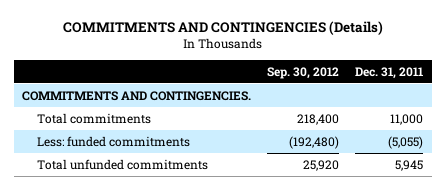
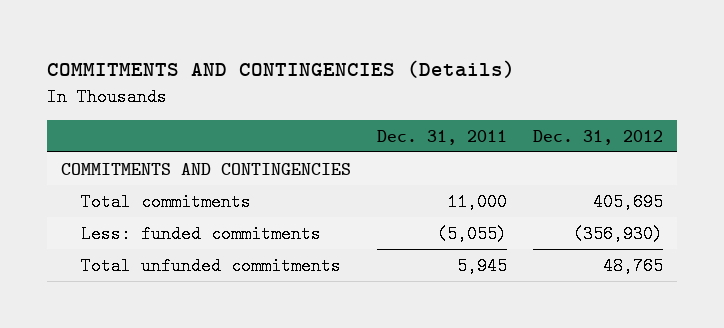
- | Sep. 30, 2012 | Dec. 31, 2011
+ | Dec. 31, 2011 | Dec. 31, 2012
- COMMITMENTS AND CONTINGENCIES.
+ COMMITMENTS AND CONTINGENCIES

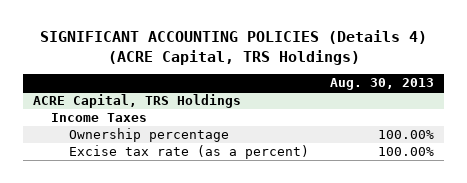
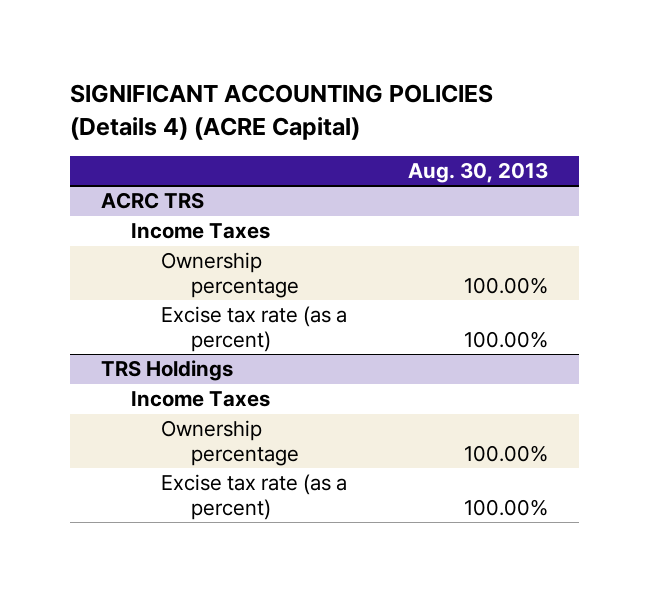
- SIGNIFICANT ACCOUNTING POLICIES (Details 4) (ACRE Capital, TRS Holdings)
+ SIGNIFICANT ACCOUNTING POLICIES (Details 4) (ACRE Capital)
- ACRE Capital, TRS Holdings
+ ACRC TRS
+ TRS Holdings
+ Income Taxes
+ Ownership percentage | 100.00%
+ Excise tax rate (as a percent) | 100.00%

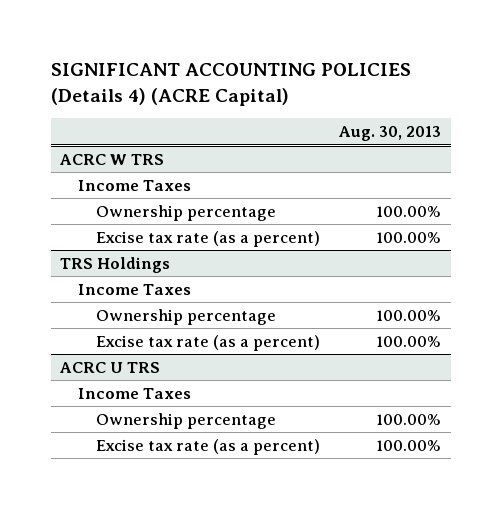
- ACRC TRS
+ ACRC W TRS
+ ACRC U TRS
+ Income Taxes
+ Ownership percentage | 100.00%
+ Excise tax rate (as a percent) | 100.00%

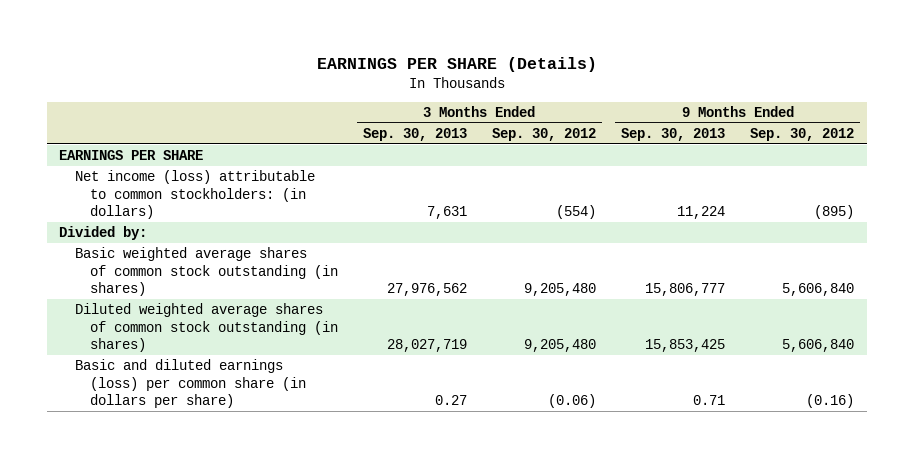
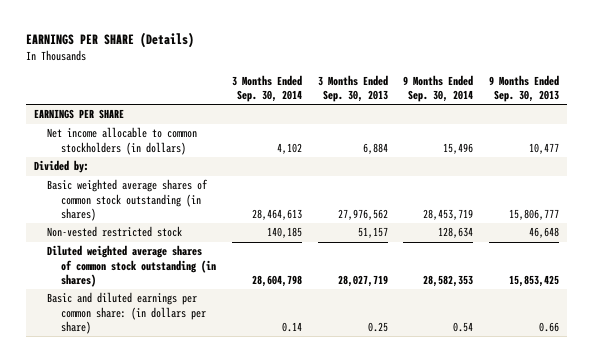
- | 3 Months Ended Sep. 30, 2013 | 3 Months Ended Sep. 30, 2012 | 9 Months Ended Sep. 30, 2013 | 9 Months Ended Sep. 30, 2012
+ | 3 Months Ended Sep. 30, 2014 | 3 Months Ended Sep. 30, 2013 | 9 Months Ended Sep. 30, 2014 | 9 Months Ended Sep. 30, 2013
- Net income (loss) attributable to common stockholders: (in dollars) | 7,631 | (554) | 11,224 | (895)
+ Net income allocable to common stockholders (in dollars) | 4,102 | 6,884 | 15,496 | 10,477
+ Non-vested restricted stock | 140,185 | 51,157 | 128,634 | 46,648
- Basic and diluted earnings (loss) per common share (in dollars per share) | 0.27 | (0.06) | 0.71 | (0.16)
+ Basic and diluted earnings per common share: (in dollars per share) | 0.14 | 0.25 | 0.54 | 0.66

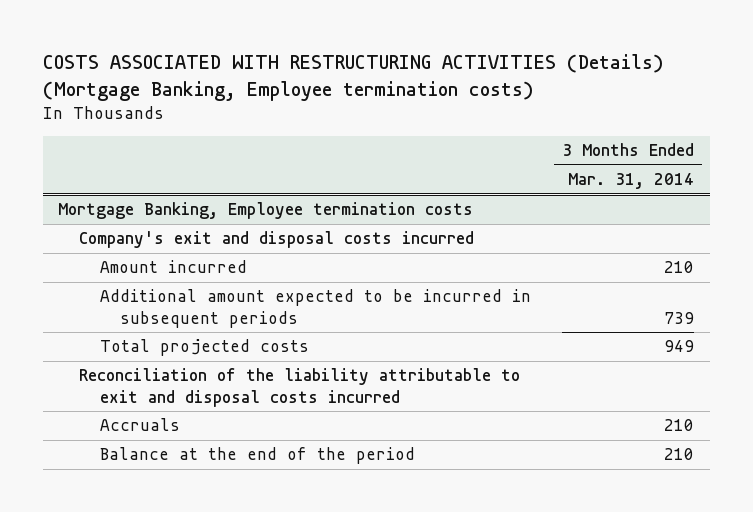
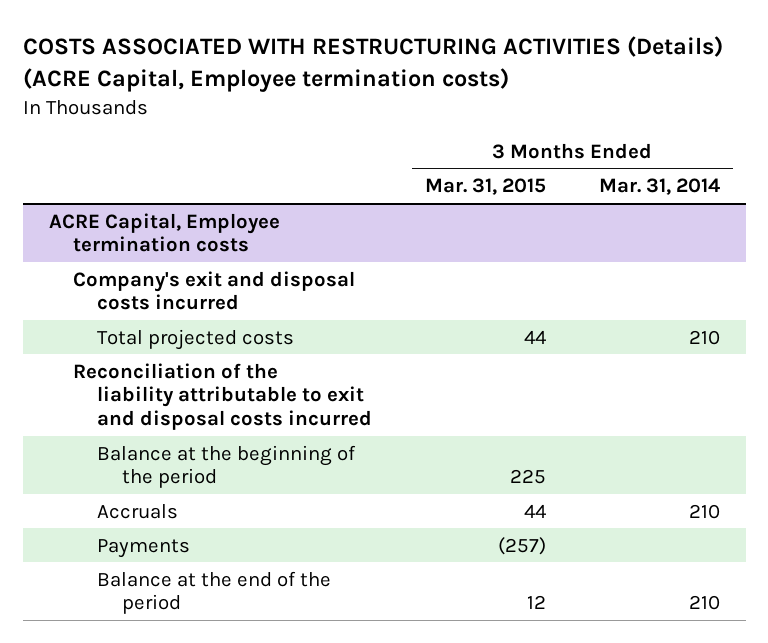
- COSTS ASSOCIATED WITH RESTRUCTURING ACTIVITIES (Details) (Mortgage Banking, Employee termination costs)
+ COSTS ASSOCIATED WITH RESTRUCTURING ACTIVITIES (Details) (ACRE Capital, Employee termination costs)
- | 3 Months Ended Mar. 31, 2014
+ | 3 Months Ended Mar. 31, 2015 | 3 Months Ended Mar. 31, 2014
- Mortgage Banking, Employee termination costs
+ ACRE Capital, Employee termination costs
- Amount incurred | 210
- Additional amount expected to be incurred in subsequent periods | 739
- Total projected costs | 949
+ Total projected costs | 44 | 210
+ Balance at the beginning of the period | 225 |
+ Payments | (257) |

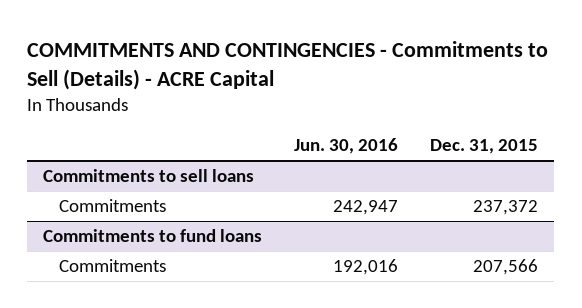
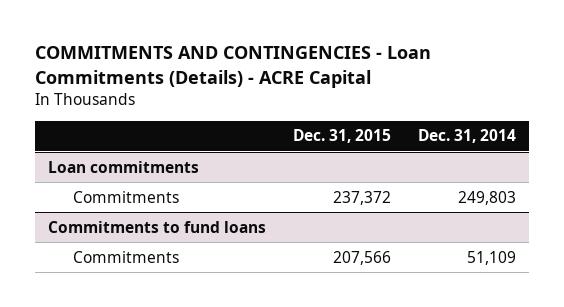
- COMMITMENTS AND CONTINGENCIES - Commitments to Sell (Details) - ACRE Capital
+ COMMITMENTS AND CONTINGENCIES - Loan Commitments (Details) - ACRE Capital
- | Jun. 30, 2016 | Dec. 31, 2015
+ | Dec. 31, 2015 | Dec. 31, 2014
- Commitments to sell loans
+ Loan commitments

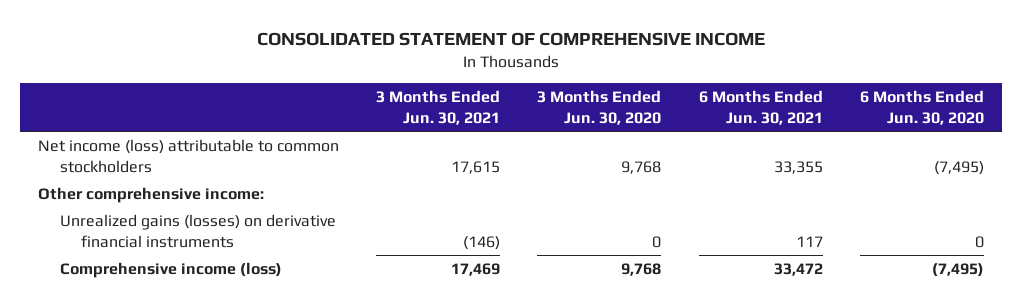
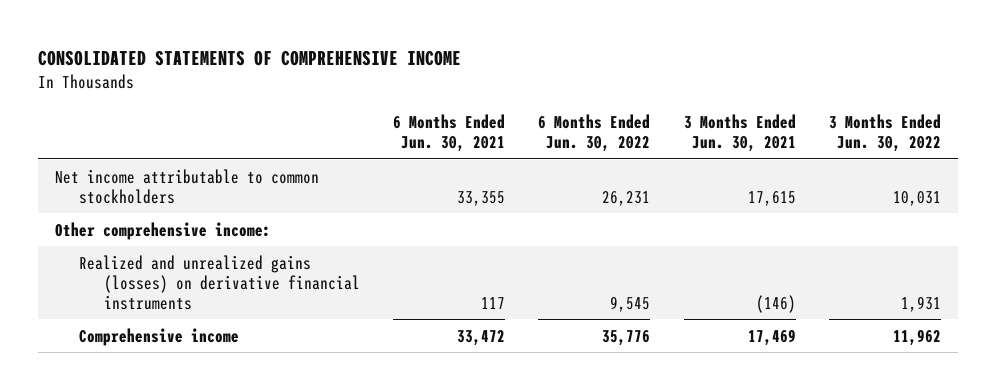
- CONSOLIDATED STATEMENT OF COMPREHENSIVE INCOME
+ CONSOLIDATED STATEMENTS OF COMPREHENSIVE INCOME
- | 3 Months Ended Jun. 30, 2021 | 3 Months Ended Jun. 30, 2020 | 6 Months Ended Jun. 30, 2021 | 6 Months Ended Jun. 30, 2020
+ | 6 Months Ended Jun. 30, 2021 | 6 Months Ended Jun. 30, 2022 | 3 Months Ended Jun. 30, 2021 | 3 Months Ended Jun. 30, 2022
- Net income (loss) attributable to common stockholders | 17,615 | 9,768 | 33,355 | (7,495)
+ Net income attributable to common stockholders | 33,355 | 26,231 | 17,615 | 10,031
- Unrealized gains (losses) on derivative financial instruments | (146) | 0 | 117 | 0
- Comprehensive income (loss) | 17,469 | 9,768 | 33,472 | (7,495)
+ Realized and unrealized gains (losses) on derivative financial instruments | 117 | 9,545 | (146) | 1,931
+ Comprehensive income | 33,472 | 35,776 | 17,469 | 11,962

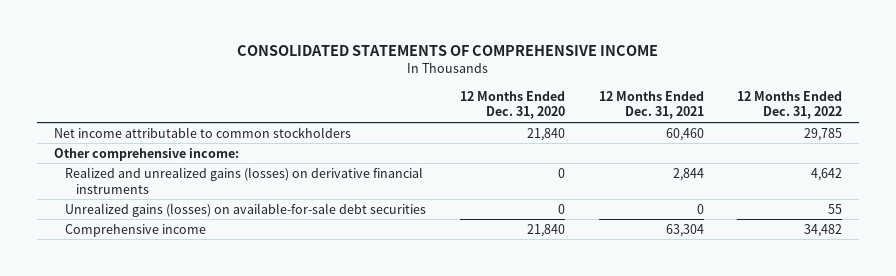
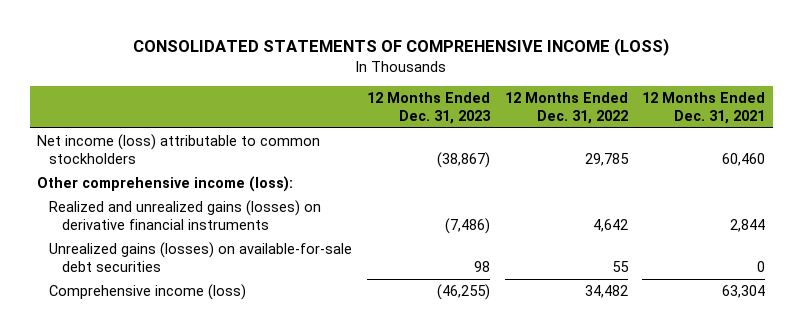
- CONSOLIDATED STATEMENTS OF COMPREHENSIVE INCOME
+ CONSOLIDATED STATEMENTS OF COMPREHENSIVE INCOME (LOSS)
- | 12 Months Ended Dec. 31, 2020 | 12 Months Ended Dec. 31, 2021 | 12 Months Ended Dec. 31, 2022
+ | 12 Months Ended Dec. 31, 2023 | 12 Months Ended Dec. 31, 2022 | 12 Months Ended Dec. 31, 2021
- Net income attributable to common stockholders | 21,840 | 60,460 | 29,785
- Other comprehensive income:
+ Net income (loss) attributable to common stockholders | (38,867) | 29,785 | 60,460
+ Other comprehensive income (loss):
- Comprehensive income | 21,840 | 63,304 | 34,482
+ Comprehensive income (loss) | (46,255) | 34,482 | 63,304

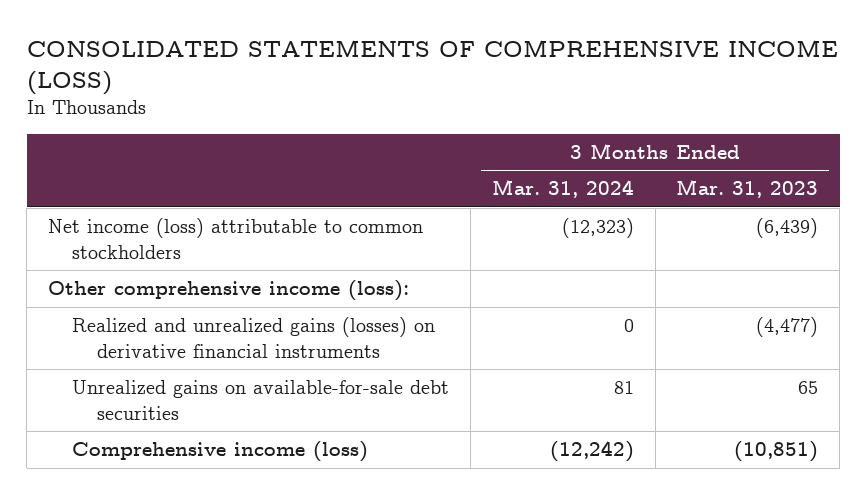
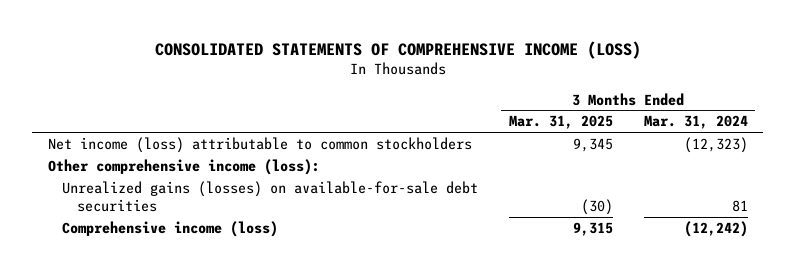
- | 3 Months Ended Mar. 31, 2024 | 3 Months Ended Mar. 31, 2023
+ | 3 Months Ended Mar. 31, 2025 | 3 Months Ended Mar. 31, 2024
- Realized and unrealized gains (losses) on derivative financial instruments | 0 | (4,477)
- Unrealized gains on available-for-sale debt securities | 81 | 65
+ Unrealized gains (losses) on available-for-sale debt securities | (30) | 81

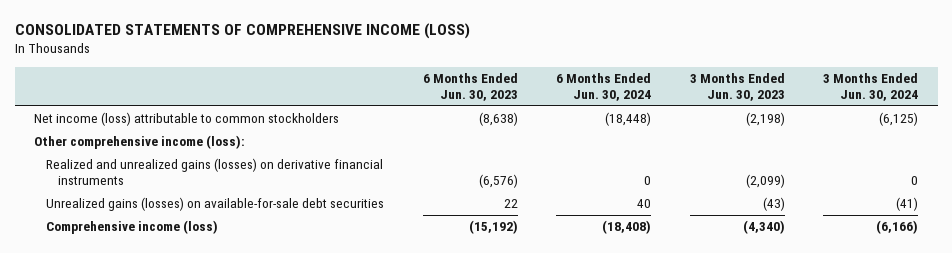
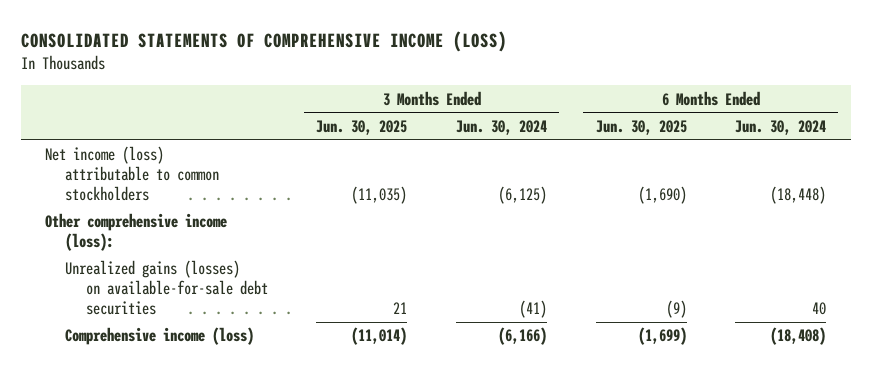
- | 6 Months Ended Jun. 30, 2023 | 6 Months Ended Jun. 30, 2024 | 3 Months Ended Jun. 30, 2023 | 3 Months Ended Jun. 30, 2024
+ | 3 Months Ended Jun. 30, 2025 | 3 Months Ended Jun. 30, 2024 | 6 Months Ended Jun. 30, 2025 | 6 Months Ended Jun. 30, 2024
- Realized and unrealized gains (losses) on derivative financial instruments | (6,576) | 0 | (2,099) | 0

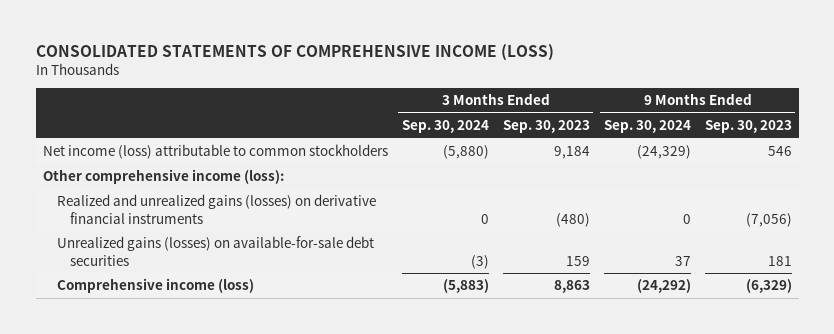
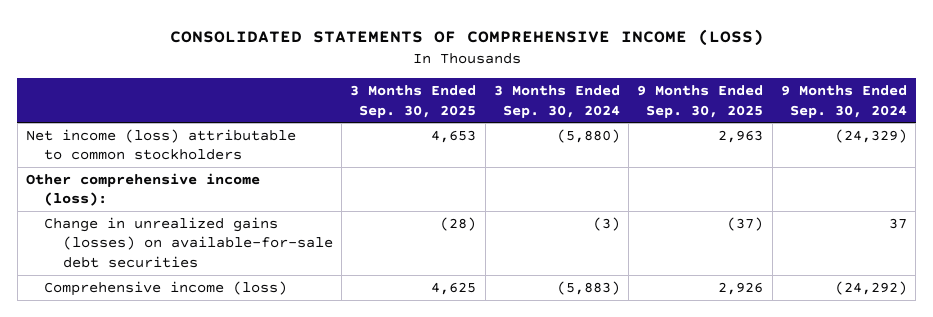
- | 3 Months Ended Sep. 30, 2024 | 3 Months Ended Sep. 30, 2023 | 9 Months Ended Sep. 30, 2024 | 9 Months Ended Sep. 30, 2023
+ | 3 Months Ended Sep. 30, 2025 | 3 Months Ended Sep. 30, 2024 | 9 Months Ended Sep. 30, 2025 | 9 Months Ended Sep. 30, 2024
- Realized and unrealized gains (losses) on derivative financial instruments | 0 | (480) | 0 | (7,056)
- Unrealized gains (losses) on available-for-sale debt securities | (3) | 159 | 37 | 181
+ Change in unrealized gains (losses) on available-for-sale debt securities | (28) | (3) | (37) | 37

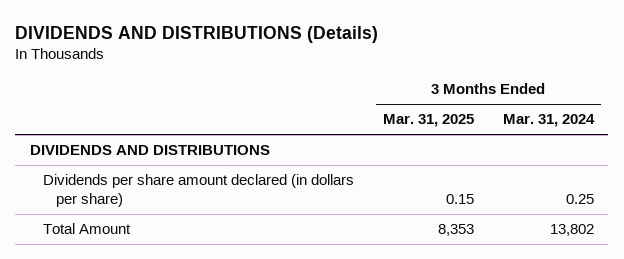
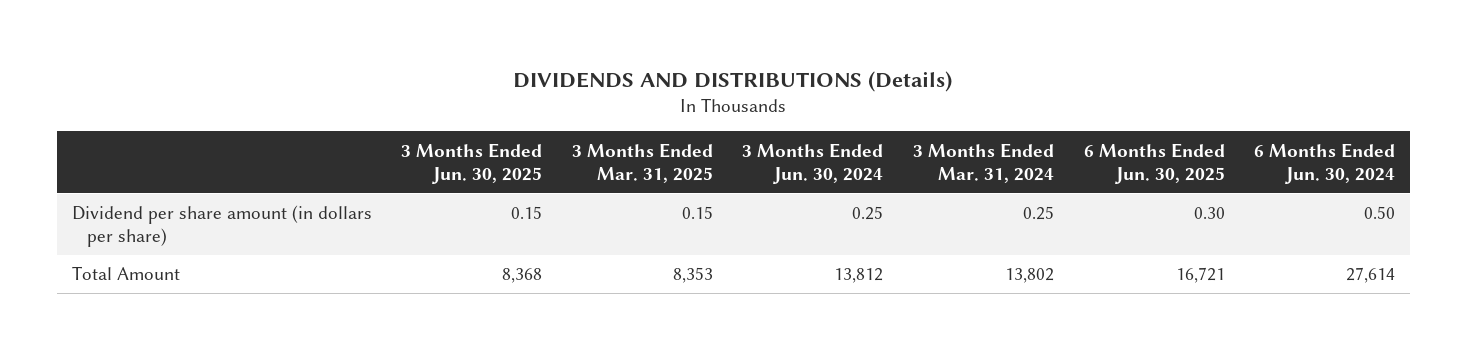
- | 3 Months Ended Mar. 31, 2025 | 3 Months Ended Mar. 31, 2024
+ | 3 Months Ended Jun. 30, 2025 | 3 Months Ended Mar. 31, 2025 | 3 Months Ended Jun. 30, 2024 | 3 Months Ended Mar. 31, 2024 | 6 Months Ended Jun. 30, 2025 | 6 Months Ended Jun. 30, 2024
- DIVIDENDS AND DISTRIBUTIONS
- Dividends per share amount declared (in dollars per share) | 0.15 | 0.25
+ Dividend per share amount (in dollars per share) | 0.15 | 0.15 | 0.25 | 0.25 | 0.30 | 0.50

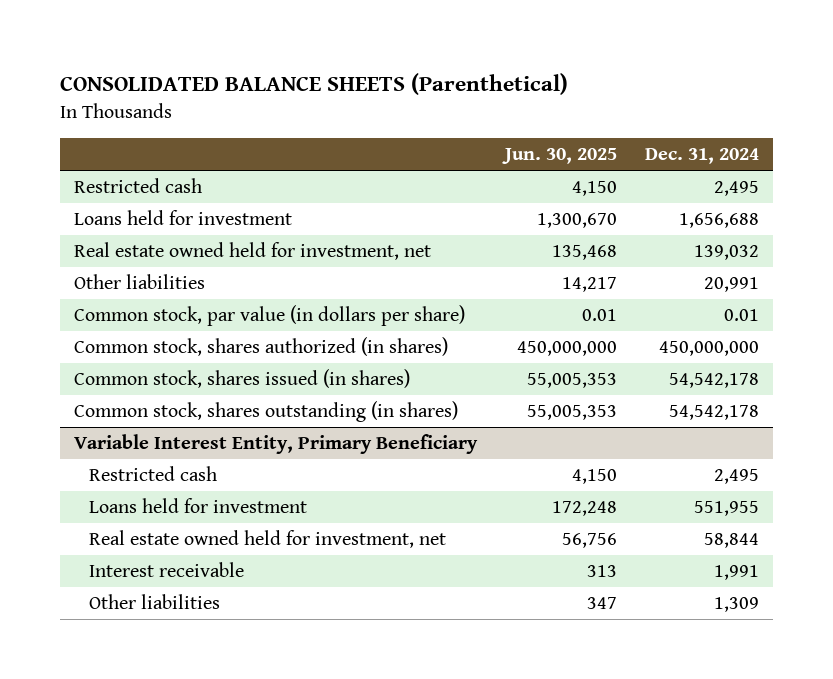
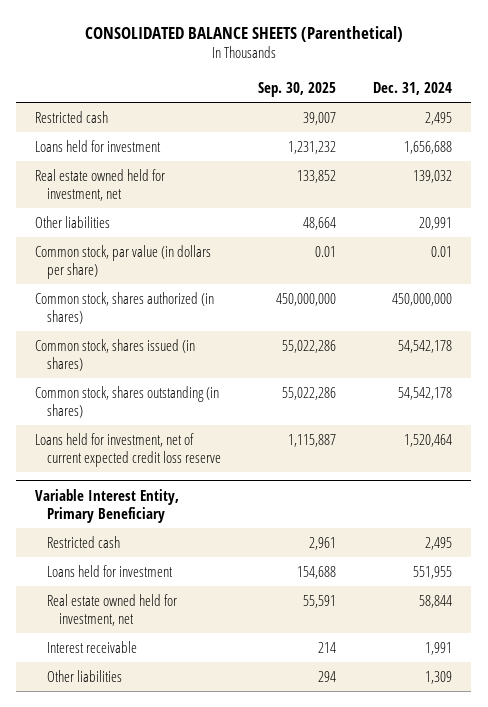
- | Jun. 30, 2025 | Dec. 31, 2024
+ | Sep. 30, 2025 | Dec. 31, 2024
+ Loans held for investment, net of current expected credit loss reserve | 1,115,887 | 1,520,464

